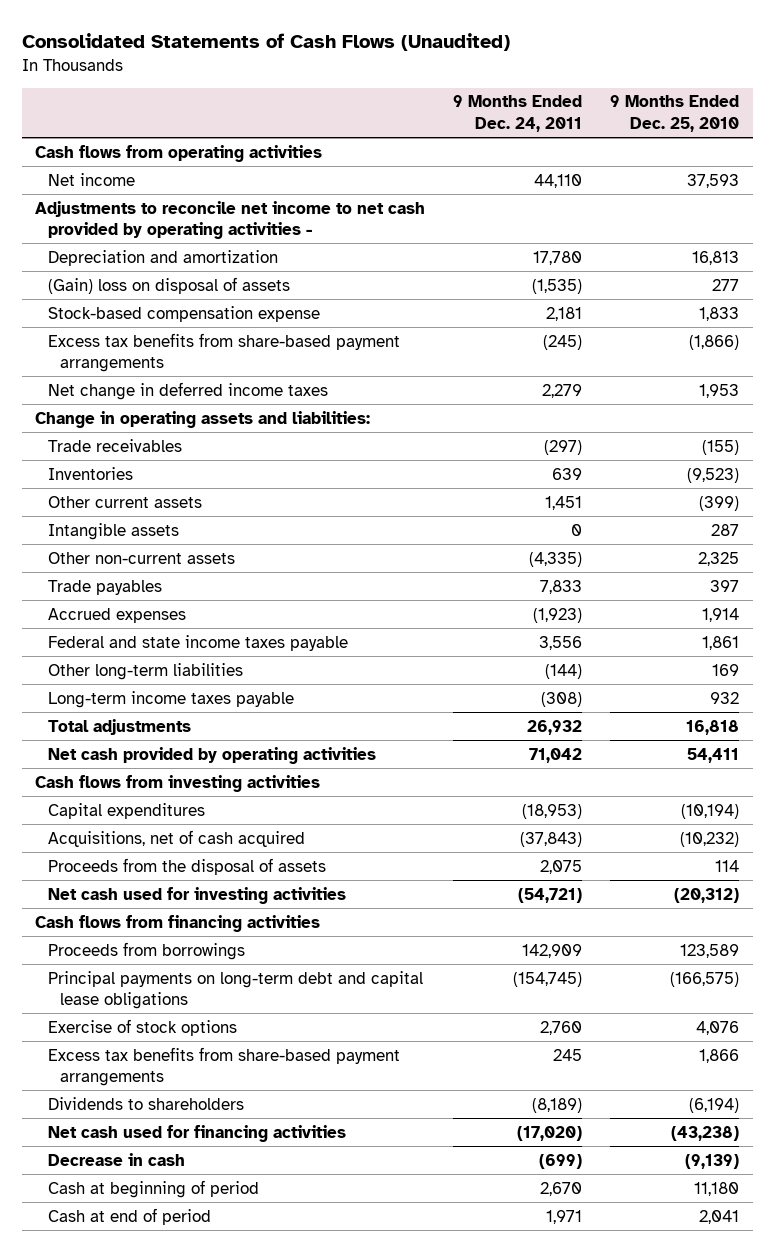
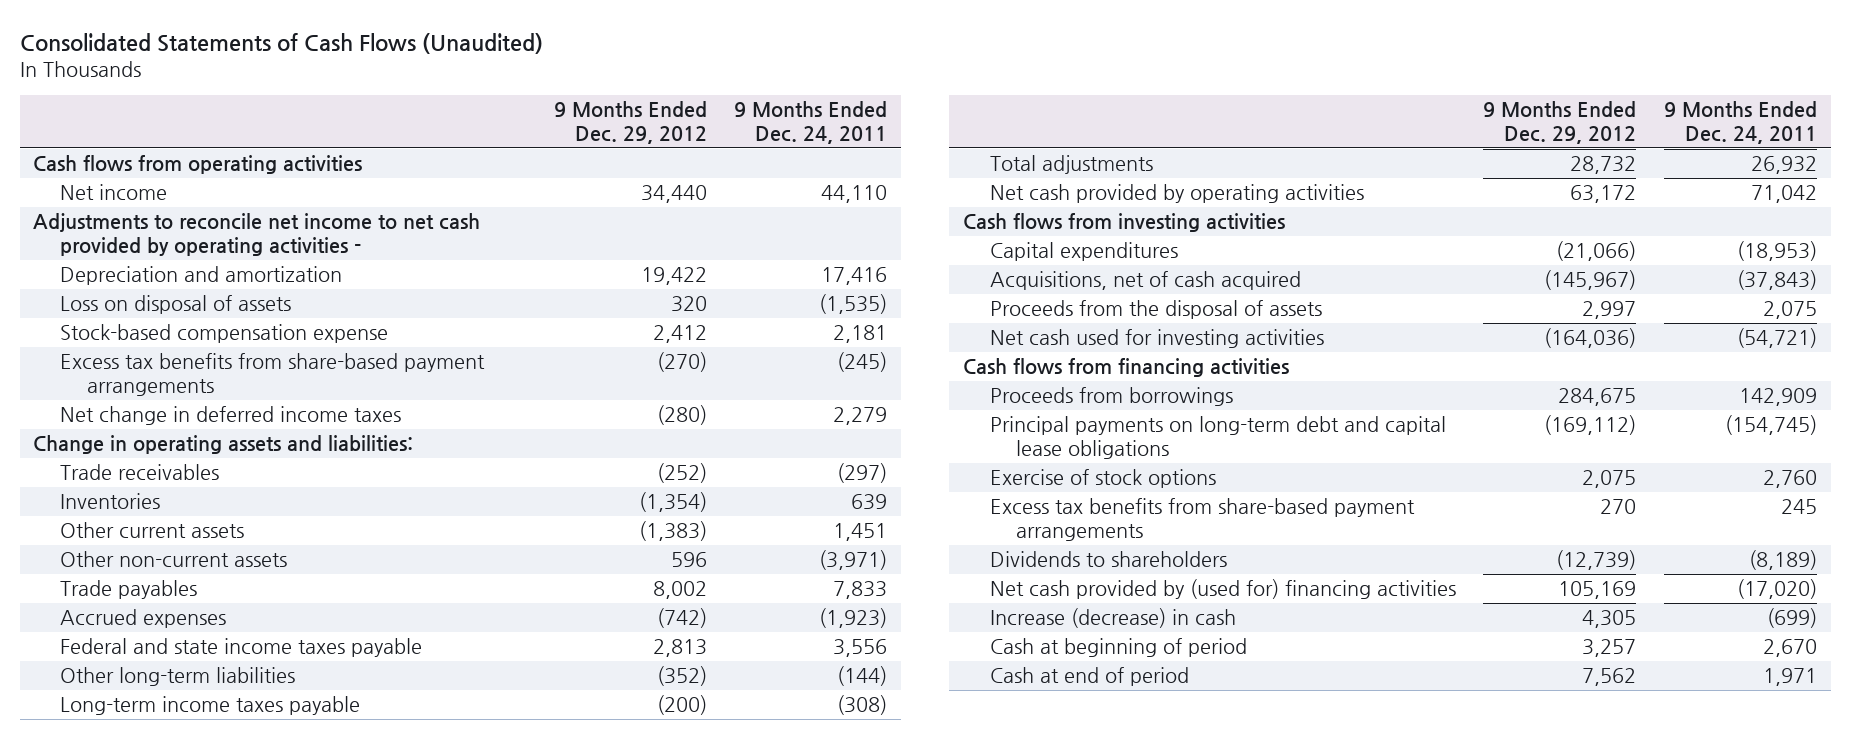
- | 9 Months Ended Dec. 24, 2011 | 9 Months Ended Dec. 25, 2010
+ | 9 Months Ended Dec. 29, 2012 | 9 Months Ended Dec. 24, 2011
- Depreciation and amortization | 17,780 | 16,813
- (Gain) loss on disposal of assets | (1,535) | 277
+ Depreciation and amortization | 19,422 | 17,416
+ Loss on disposal of assets | 320 | (1,535)
- Intangible assets | 0 | 287
- Other non-current assets | (4,335) | 2,325
+ Other non-current assets | 596 | (3,971)
- Net cash used for financing activities | (17,020) | (43,238)
- Decrease in cash | (699) | (9,139)
+ Net cash provided by (used for) financing activities | 105,169 | (17,020)
+ Increase (decrease) in cash | 4,305 | (699)

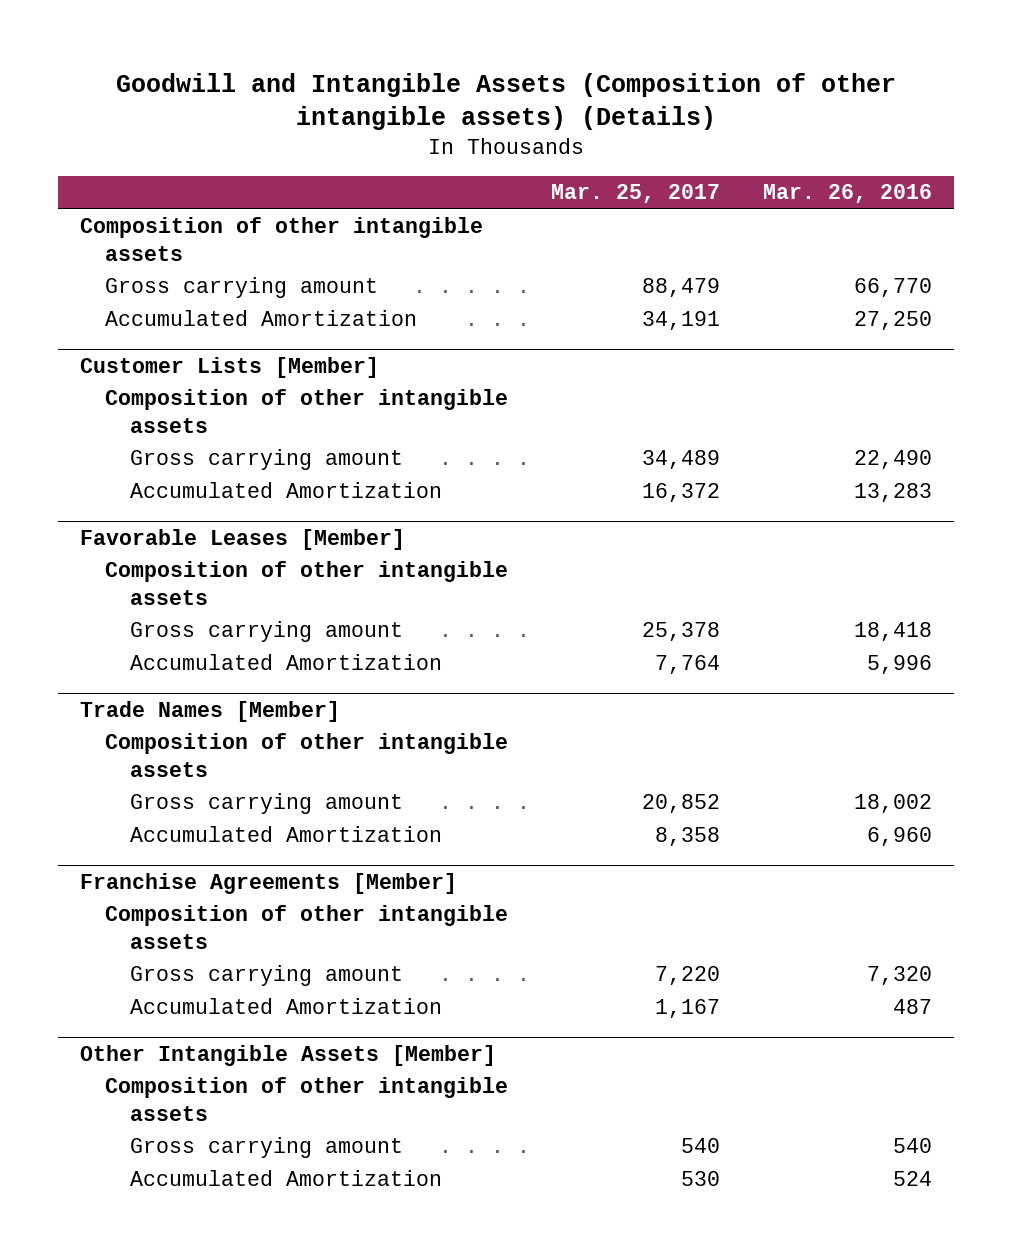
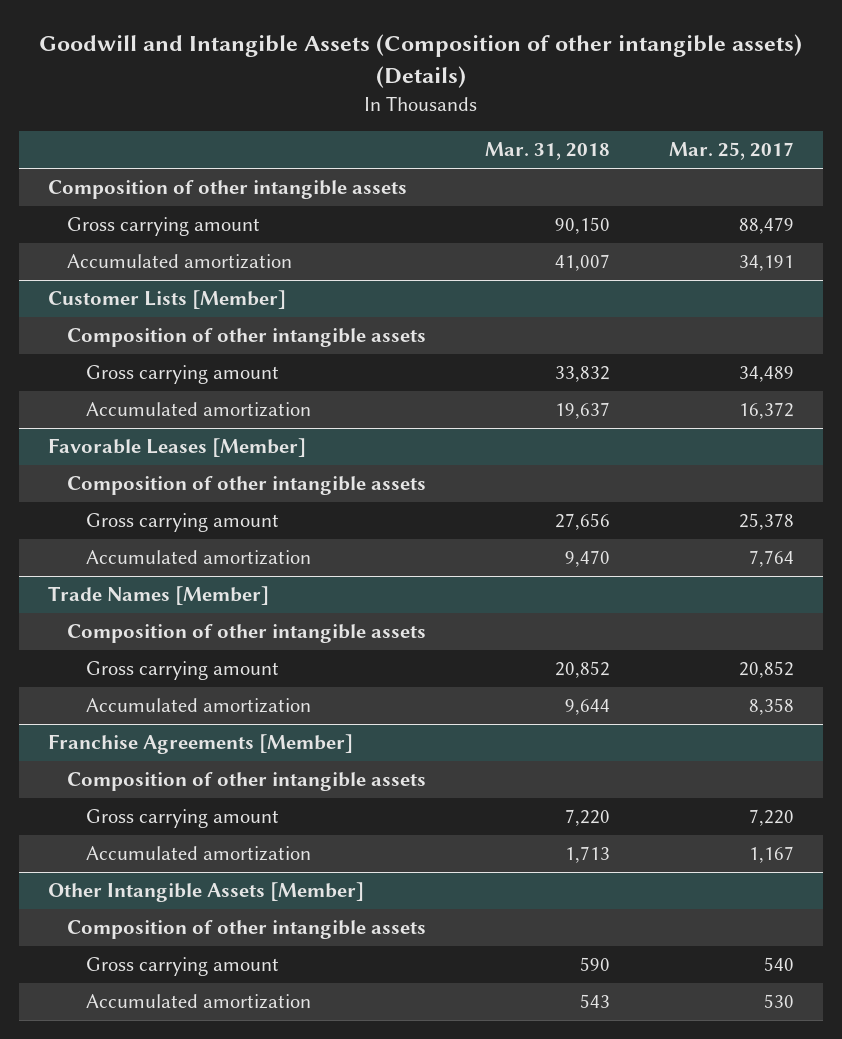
- | Mar. 25, 2017 | Mar. 26, 2016
+ | Mar. 31, 2018 | Mar. 25, 2017
- Accumulated Amortization | 34,191 | 27,250
+ Accumulated amortization | 41,007 | 34,191
@ Customer Lists [Member]
- Accumulated Amortization | 16,372 | 13,283
+ Accumulated amortization | 19,637 | 16,372
@ Favorable Leases [Member]
- Accumulated Amortization | 7,764 | 5,996
+ Accumulated amortization | 9,470 | 7,764
@ Trade Names [Member]
- Accumulated Amortization | 8,358 | 6,960
+ Accumulated amortization | 9,644 | 8,358
@ Franchise Agreements [Member]
- Accumulated Amortization | 1,167 | 487
+ Accumulated amortization | 1,713 | 1,167
@ Other Intangible Assets [Member]
- Accumulated Amortization | 530 | 524
+ Accumulated amortization | 543 | 530

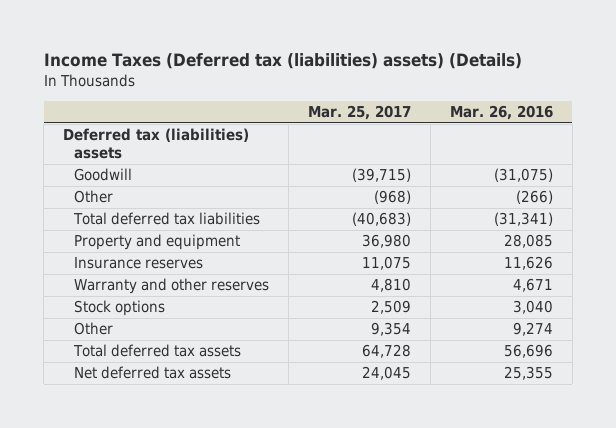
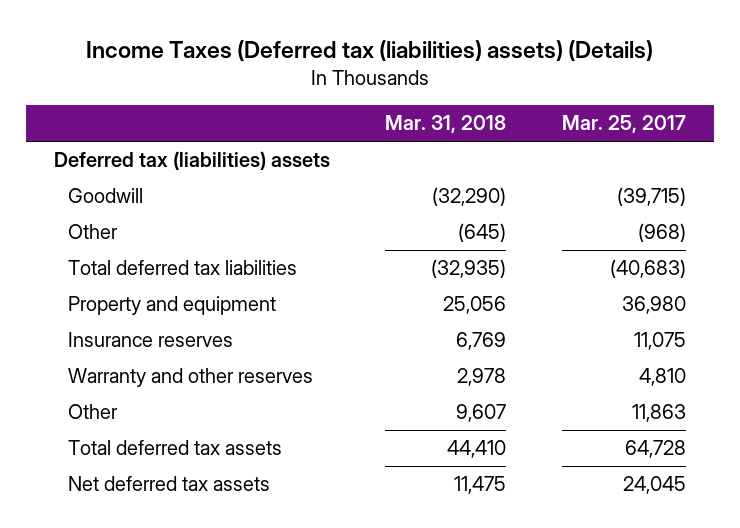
- | Mar. 25, 2017 | Mar. 26, 2016
+ | Mar. 31, 2018 | Mar. 25, 2017
- Stock options | 2,509 | 3,040
- Other | 9,354 | 9,274
+ Other | 9,607 | 11,863

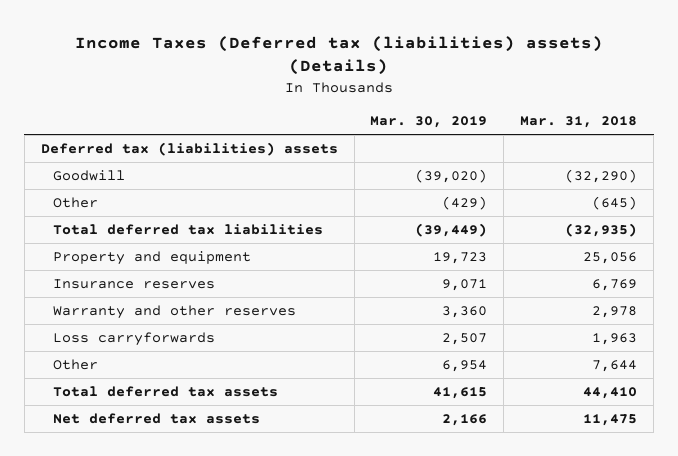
- | Mar. 31, 2018 | Mar. 25, 2017
+ | Mar. 30, 2019 | Mar. 31, 2018
- Other | 9,607 | 11,863
+ Loss carryforwards | 2,507 | 1,963
+ Other | 6,954 | 7,644

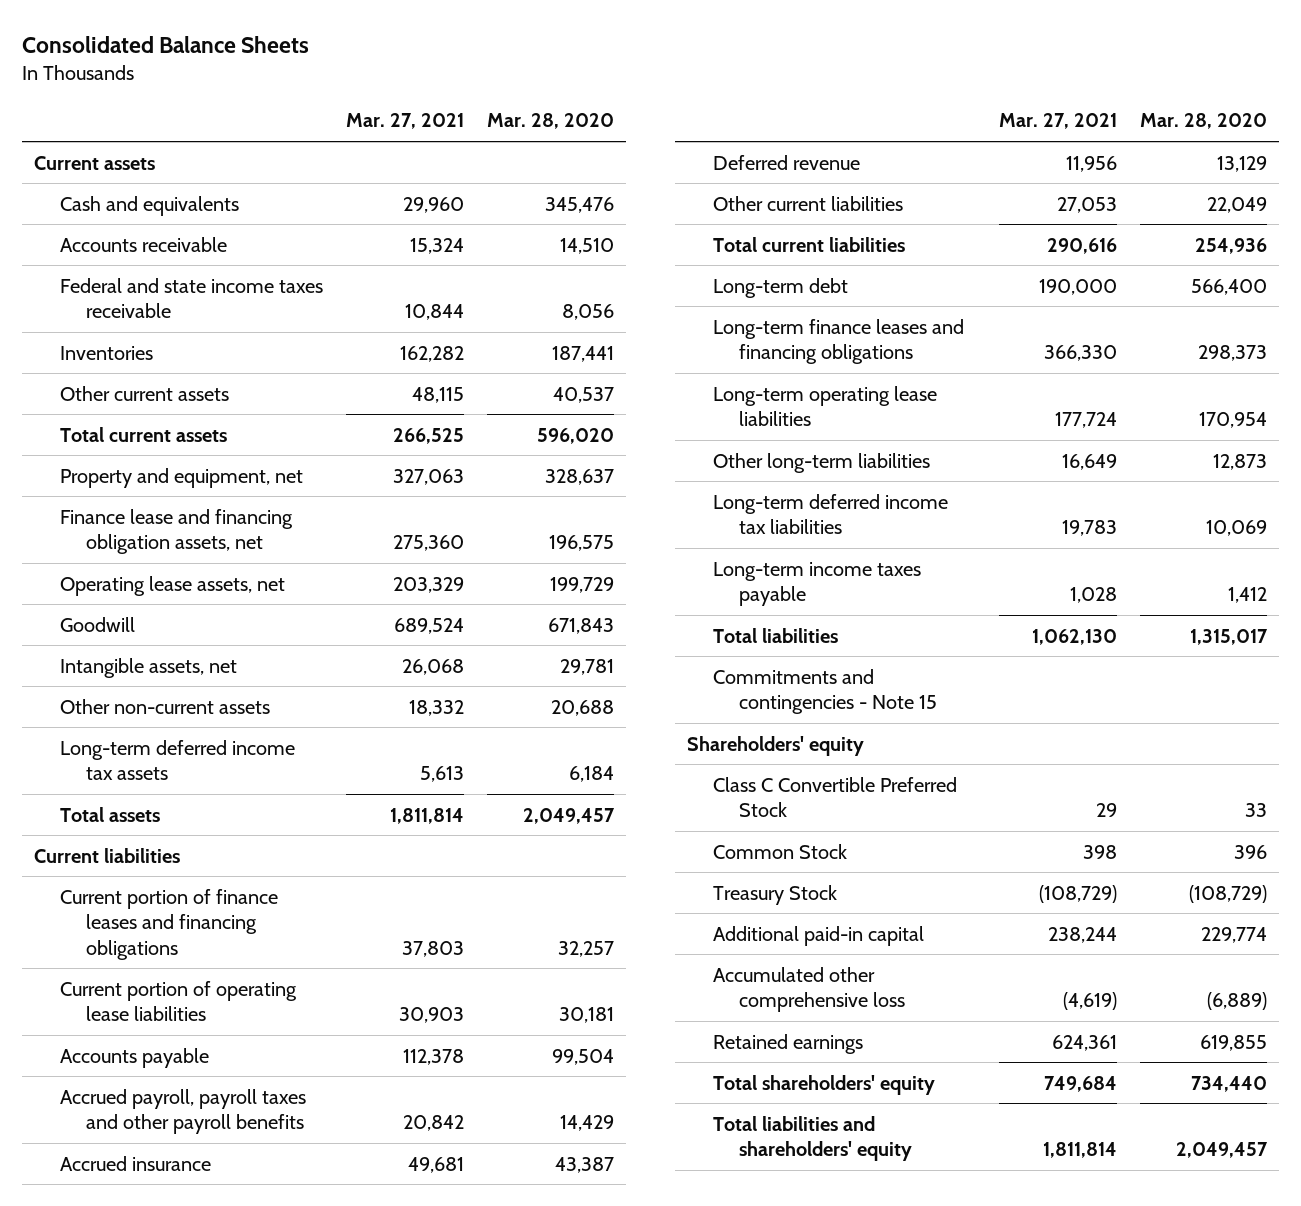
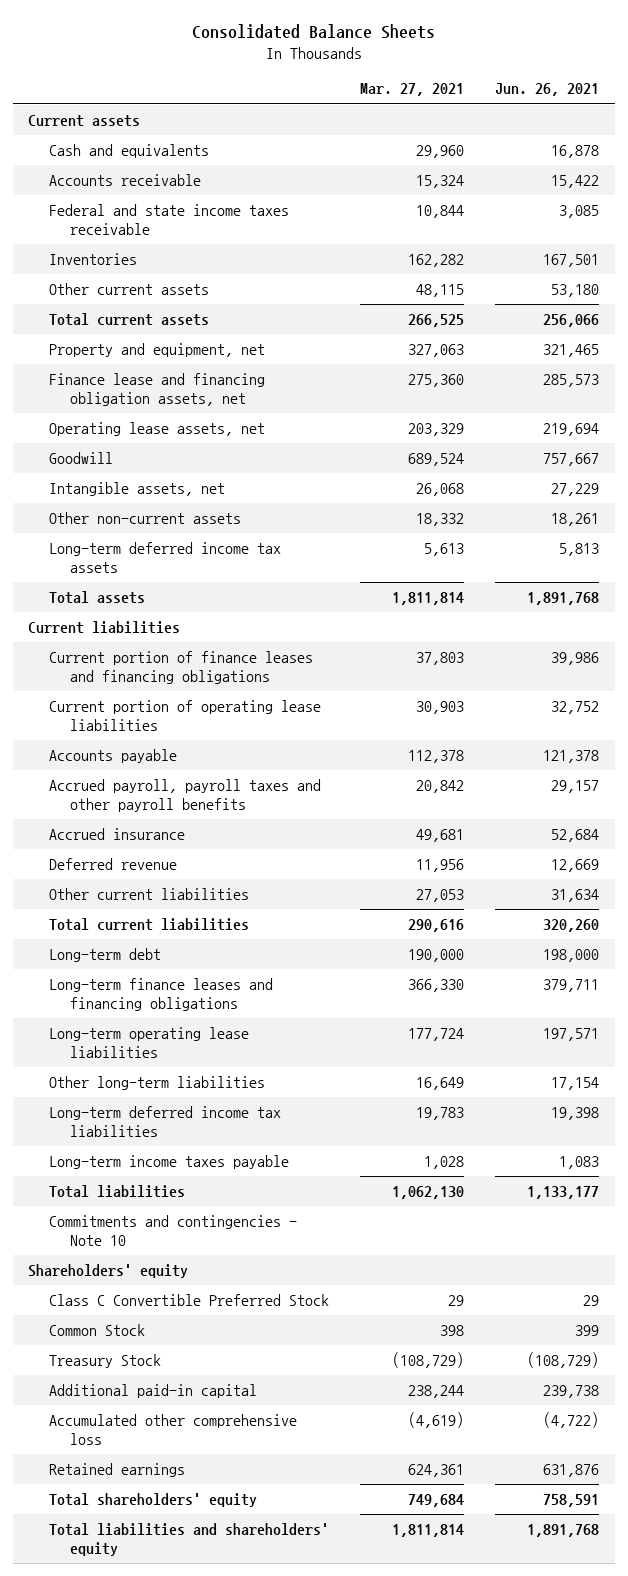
- | Mar. 27, 2021 | Mar. 28, 2020
+ | Mar. 27, 2021 | Jun. 26, 2021
- Commitments and contingencies - Note 15
+ Commitments and contingencies - Note 10

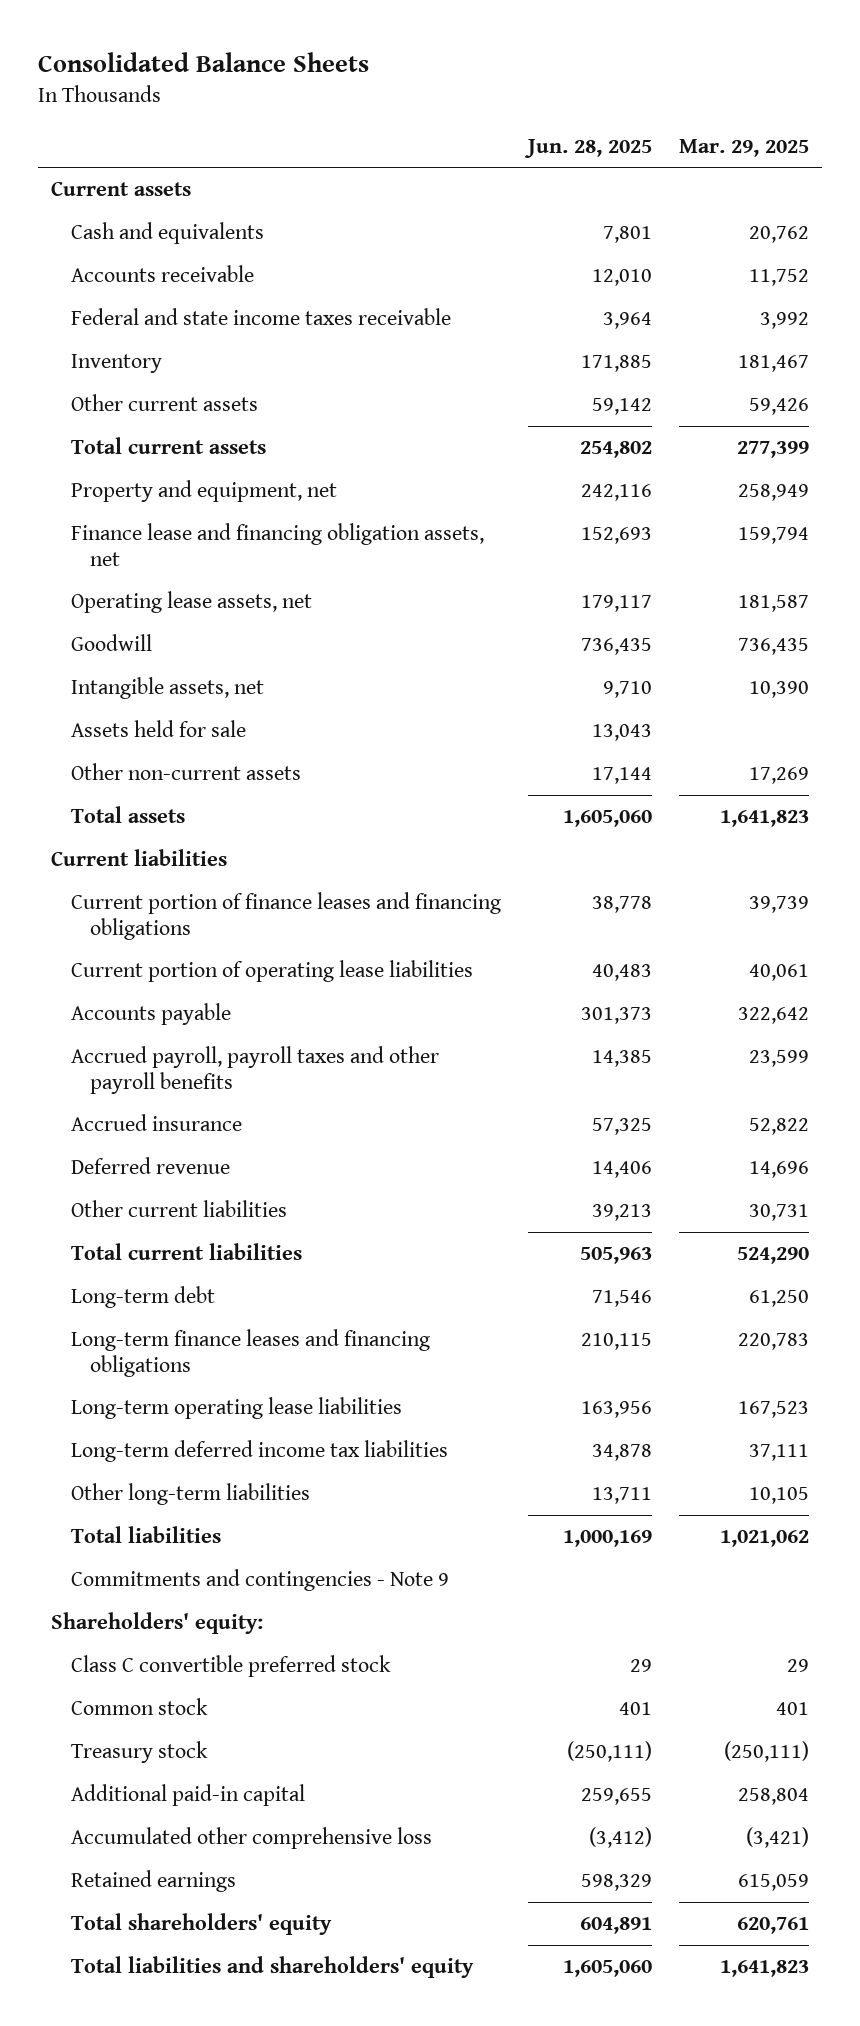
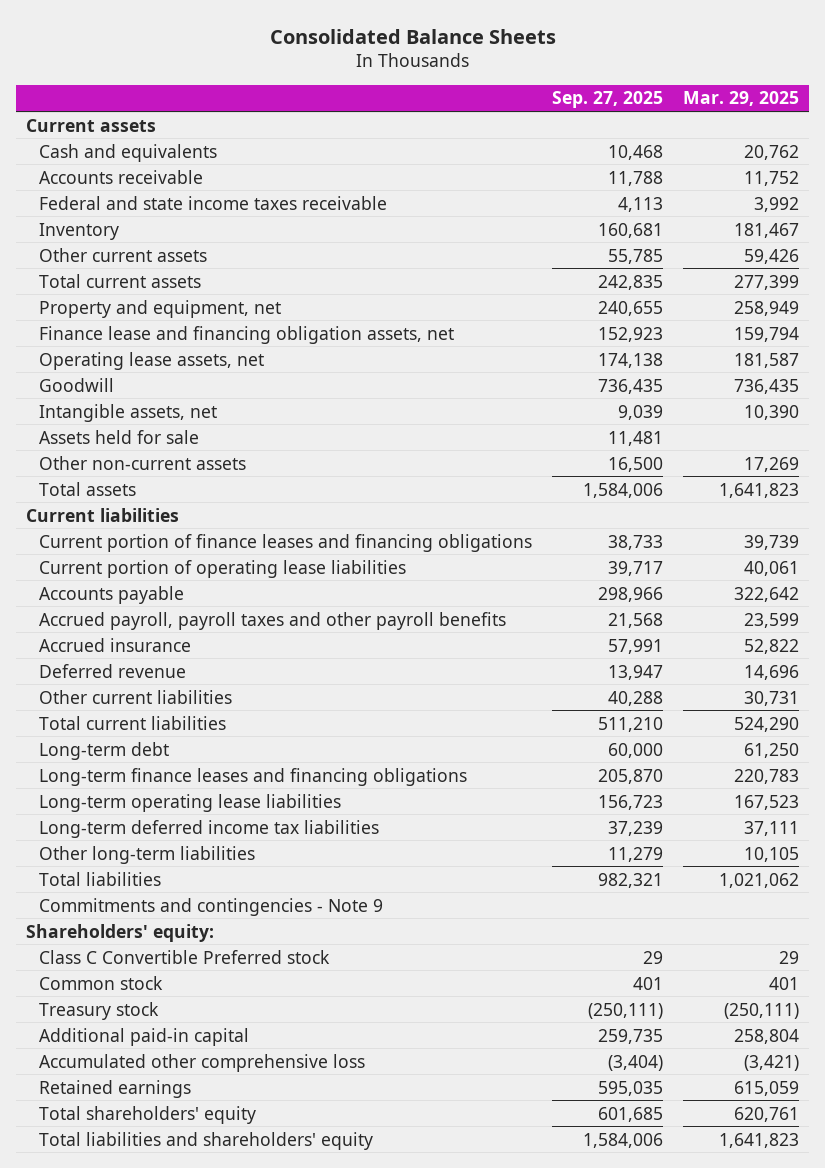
- | Jun. 28, 2025 | Mar. 29, 2025
+ | Sep. 27, 2025 | Mar. 29, 2025
- Class C convertible preferred stock | 29 | 29
+ Class C Convertible Preferred stock | 29 | 29

